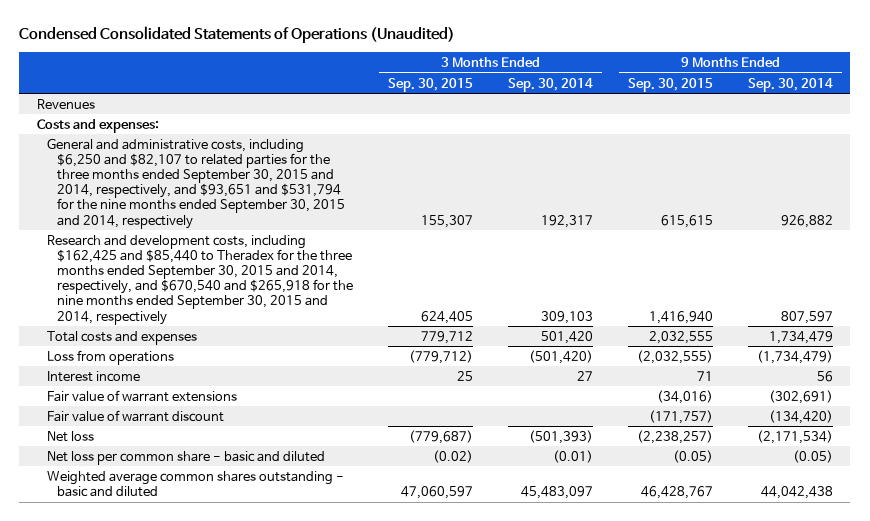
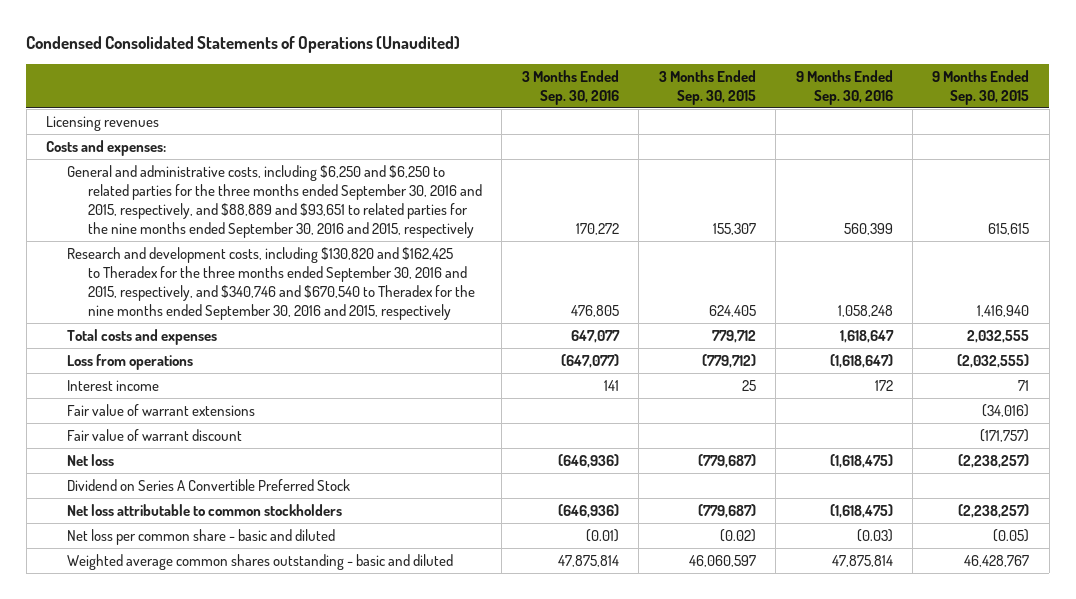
- | 3 Months Ended Sep. 30, 2015 | 3 Months Ended Sep. 30, 2014 | 9 Months Ended Sep. 30, 2015 | 9 Months Ended Sep. 30, 2014
+ | 3 Months Ended Sep. 30, 2016 | 3 Months Ended Sep. 30, 2015 | 9 Months Ended Sep. 30, 2016 | 9 Months Ended Sep. 30, 2015
- Revenues
+ Licensing revenues
- General and administrative costs, including $6,250 and $82,107 to related parties for the three months ended September 30, 2015 and 2014, respectively, and $93,651 and $531,794 for the nine months ended September 30, 2015 and 2014, respectively | 155,307 | 192,317 | 615,615 | 926,882
- Research and development costs, including $162,425 and $85,440 to Theradex for the three months ended September 30, 2015 and 2014, respectively, and $670,540 and $265,918 for the nine months ended September 30, 2015 and 2014, respectively | 624,405 | 309,103 | 1,416,940 | 807,597
+ General and administrative costs, including $6,250 and $6,250 to related parties for the three months ended September 30, 2016 and 2015, respectively, and $88,889 and $93,651 to related parties for the nine months ended September 30, 2016 and 2015, respectively | 170,272 | 155,307 | 560,399 | 615,615
+ Research and development costs, including $130,820 and $162,425 to Theradex for the three months ended September 30, 2016 and 2015, respectively, and $340,746 and $670,540 to Theradex for the nine months ended September 30, 2016 and 2015, respectively | 476,805 | 624,405 | 1,058,248 | 1,416,940
+ Dividend on Series A Convertible Preferred Stock
+ Net loss attributable to common stockholders | (646,936) | (779,687) | (1,618,475) | (2,238,257)
- Weighted average common shares outstanding - basic and diluted | 47,060,597 | 45,483,097 | 46,428,767 | 44,042,438
+ Weighted average common shares outstanding - basic and diluted | 47,875,814 | 46,060,597 | 47,875,814 | 46,428,767

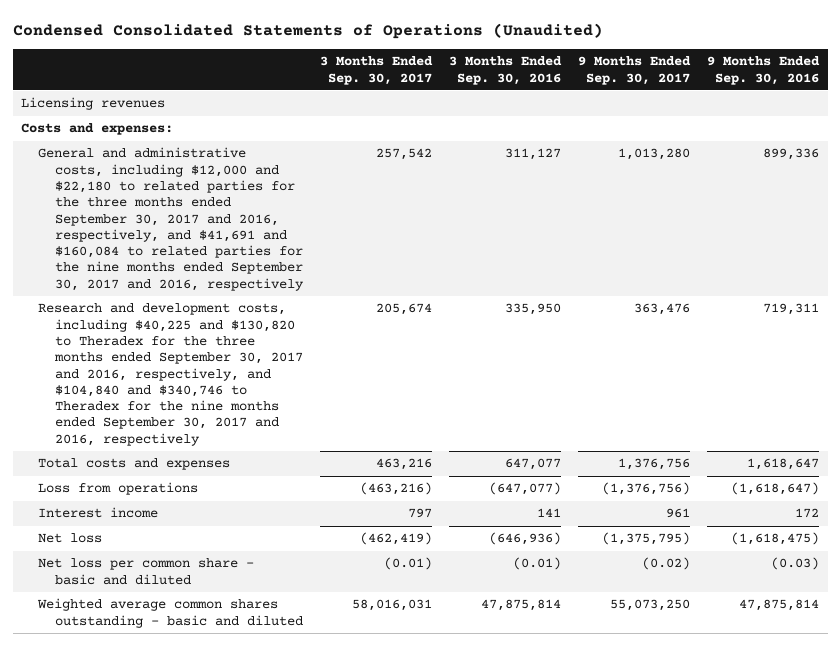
- | 3 Months Ended Sep. 30, 2016 | 3 Months Ended Sep. 30, 2015 | 9 Months Ended Sep. 30, 2016 | 9 Months Ended Sep. 30, 2015
+ | 3 Months Ended Sep. 30, 2017 | 3 Months Ended Sep. 30, 2016 | 9 Months Ended Sep. 30, 2017 | 9 Months Ended Sep. 30, 2016
- General and administrative costs, including $6,250 and $6,250 to related parties for the three months ended September 30, 2016 and 2015, respectively, and $88,889 and $93,651 to related parties for the nine months ended September 30, 2016 and 2015, respectively | 170,272 | 155,307 | 560,399 | 615,615
- Research and development costs, including $130,820 and $162,425 to Theradex for the three months ended September 30, 2016 and 2015, respectively, and $340,746 and $670,540 to Theradex for the nine months ended September 30, 2016 and 2015, respectively | 476,805 | 624,405 | 1,058,248 | 1,416,940
+ General and administrative costs, including $12,000 and $22,180 to related parties for the three months ended September 30, 2017 and 2016, respectively, and $41,691 and $160,084 to related parties for the nine months ended September 30, 2017 and 2016, respectively | 257,542 | 311,127 | 1,013,280 | 899,336
+ Research and development costs, including $40,225 and $130,820 to Theradex for the three months ended September 30, 2017 and 2016, respectively, and $104,840 and $340,746 to Theradex for the nine months ended September 30, 2017 and 2016, respectively | 205,674 | 335,950 | 363,476 | 719,311
- Fair value of warrant extensions | | | | (34,016)
- Fair value of warrant discount | | | | (171,757)
- Dividend on Series A Convertible Preferred Stock
- Net loss attributable to common stockholders | (646,936) | (779,687) | (1,618,475) | (2,238,257)

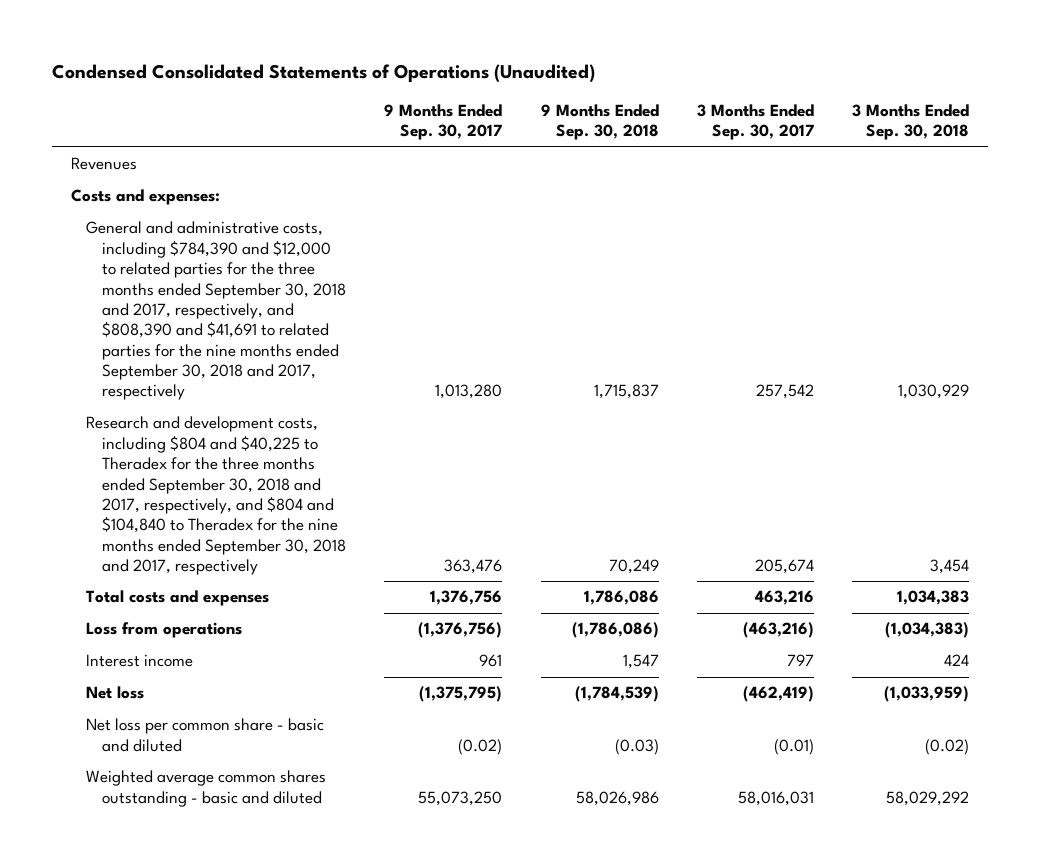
- | 3 Months Ended Sep. 30, 2017 | 3 Months Ended Sep. 30, 2016 | 9 Months Ended Sep. 30, 2017 | 9 Months Ended Sep. 30, 2016
+ | 9 Months Ended Sep. 30, 2017 | 9 Months Ended Sep. 30, 2018 | 3 Months Ended Sep. 30, 2017 | 3 Months Ended Sep. 30, 2018
- Licensing revenues
+ Revenues
- General and administrative costs, including $12,000 and $22,180 to related parties for the three months ended September 30, 2017 and 2016, respectively, and $41,691 and $160,084 to related parties for the nine months ended September 30, 2017 and 2016, respectively | 257,542 | 311,127 | 1,013,280 | 899,336
- Research and development costs, including $40,225 and $130,820 to Theradex for the three months ended September 30, 2017 and 2016, respectively, and $104,840 and $340,746 to Theradex for the nine months ended September 30, 2017 and 2016, respectively | 205,674 | 335,950 | 363,476 | 719,311
+ General and administrative costs, including $784,390 and $12,000 to related parties for the three months ended September 30, 2018 and 2017, respectively, and $808,390 and $41,691 to related parties for the nine months ended September 30, 2018 and 2017, respectively | 1,013,280 | 1,715,837 | 257,542 | 1,030,929
+ Research and development costs, including $804 and $40,225 to Theradex for the three months ended September 30, 2018 and 2017, respectively, and $804 and $104,840 to Theradex for the nine months ended September 30, 2018 and 2017, respectively | 363,476 | 70,249 | 205,674 | 3,454

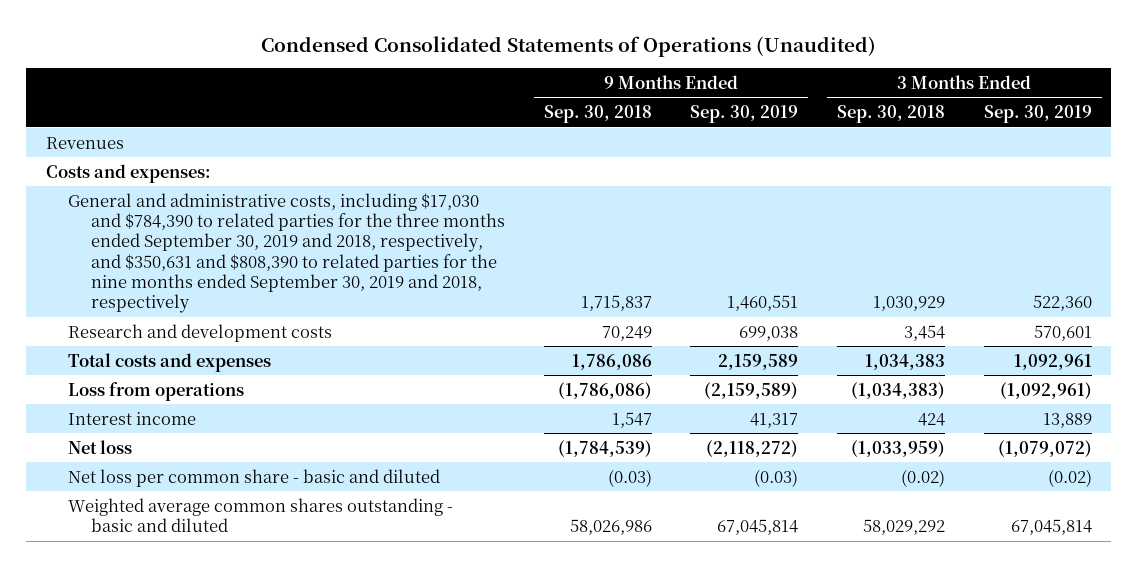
- | 9 Months Ended Sep. 30, 2017 | 9 Months Ended Sep. 30, 2018 | 3 Months Ended Sep. 30, 2017 | 3 Months Ended Sep. 30, 2018
+ | 9 Months Ended Sep. 30, 2018 | 9 Months Ended Sep. 30, 2019 | 3 Months Ended Sep. 30, 2018 | 3 Months Ended Sep. 30, 2019
- General and administrative costs, including $784,390 and $12,000 to related parties for the three months ended September 30, 2018 and 2017, respectively, and $808,390 and $41,691 to related parties for the nine months ended September 30, 2018 and 2017, respectively | 1,013,280 | 1,715,837 | 257,542 | 1,030,929
- Research and development costs, including $804 and $40,225 to Theradex for the three months ended September 30, 2018 and 2017, respectively, and $804 and $104,840 to Theradex for the nine months ended September 30, 2018 and 2017, respectively | 363,476 | 70,249 | 205,674 | 3,454
+ General and administrative costs, including $17,030 and $784,390 to related parties for the three months ended September 30, 2019 and 2018, respectively, and $350,631 and $808,390 to related parties for the nine months ended September 30, 2019 and 2018, respectively | 1,715,837 | 1,460,551 | 1,030,929 | 522,360
+ Research and development costs | 70,249 | 699,038 | 3,454 | 570,601

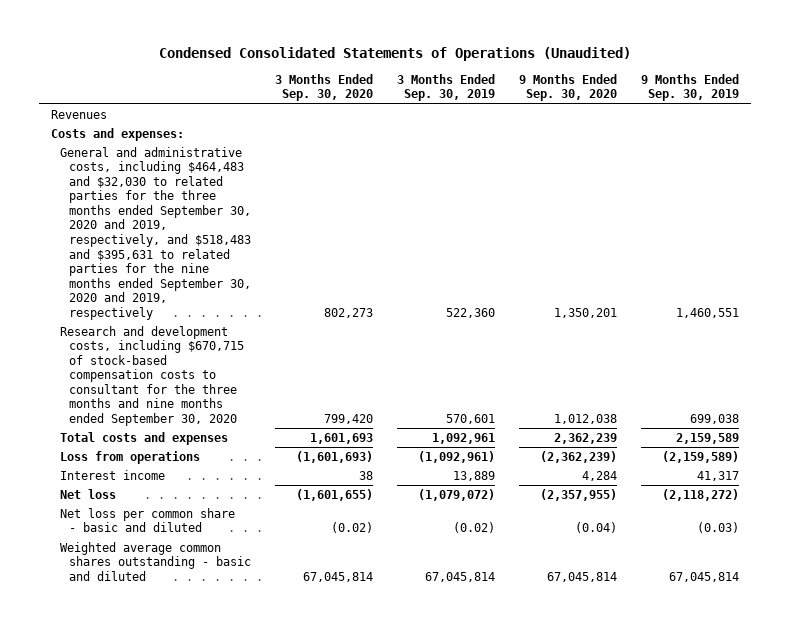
- | 9 Months Ended Sep. 30, 2018 | 9 Months Ended Sep. 30, 2019 | 3 Months Ended Sep. 30, 2018 | 3 Months Ended Sep. 30, 2019
+ | 3 Months Ended Sep. 30, 2020 | 3 Months Ended Sep. 30, 2019 | 9 Months Ended Sep. 30, 2020 | 9 Months Ended Sep. 30, 2019
- General and administrative costs, including $17,030 and $784,390 to related parties for the three months ended September 30, 2019 and 2018, respectively, and $350,631 and $808,390 to related parties for the nine months ended September 30, 2019 and 2018, respectively | 1,715,837 | 1,460,551 | 1,030,929 | 522,360
- Research and development costs | 70,249 | 699,038 | 3,454 | 570,601
+ General and administrative costs, including $464,483 and $32,030 to related parties for the three months ended September 30, 2020 and 2019, respectively, and $518,483 and $395,631 to related parties for the nine months ended September 30, 2020 and 2019, respectively | 802,273 | 522,360 | 1,350,201 | 1,460,551
+ Research and development costs, including $670,715 of stock-based compensation costs to consultant for the three months and nine months ended September 30, 2020 | 799,420 | 570,601 | 1,012,038 | 699,038

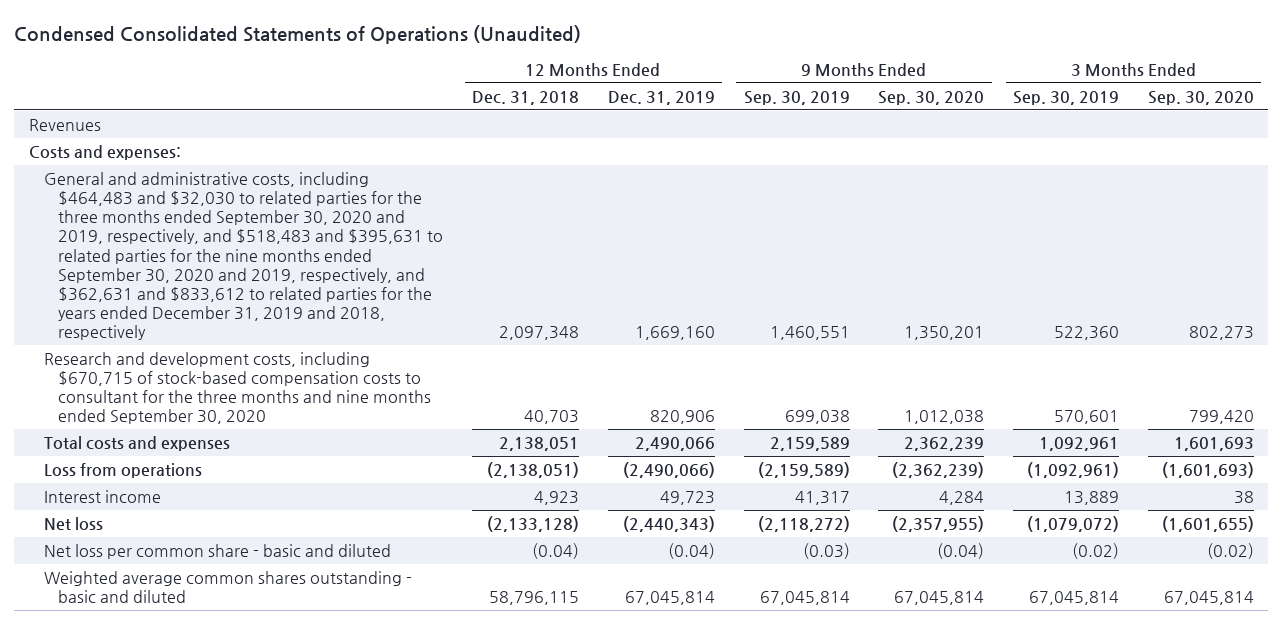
- | 3 Months Ended Sep. 30, 2020 | 3 Months Ended Sep. 30, 2019 | 9 Months Ended Sep. 30, 2020 | 9 Months Ended Sep. 30, 2019
+ | 12 Months Ended Dec. 31, 2018 | 12 Months Ended Dec. 31, 2019 | 9 Months Ended Sep. 30, 2019 | 9 Months Ended Sep. 30, 2020 | 3 Months Ended Sep. 30, 2019 | 3 Months Ended Sep. 30, 2020
- General and administrative costs, including $464,483 and $32,030 to related parties for the three months ended September 30, 2020 and 2019, respectively, and $518,483 and $395,631 to related parties for the nine months ended September 30, 2020 and 2019, respectively | 802,273 | 522,360 | 1,350,201 | 1,460,551
+ General and administrative costs, including $464,483 and $32,030 to related parties for the three months ended September 30, 2020 and 2019, respectively, and $518,483 and $395,631 to related parties for the nine months ended September 30, 2020 and 2019, respectively, and $362,631 and $833,612 to related parties for the years ended December 31, 2019 and 2018, respectively | 2,097,348 | 1,669,160 | 1,460,551 | 1,350,201 | 522,360 | 802,273

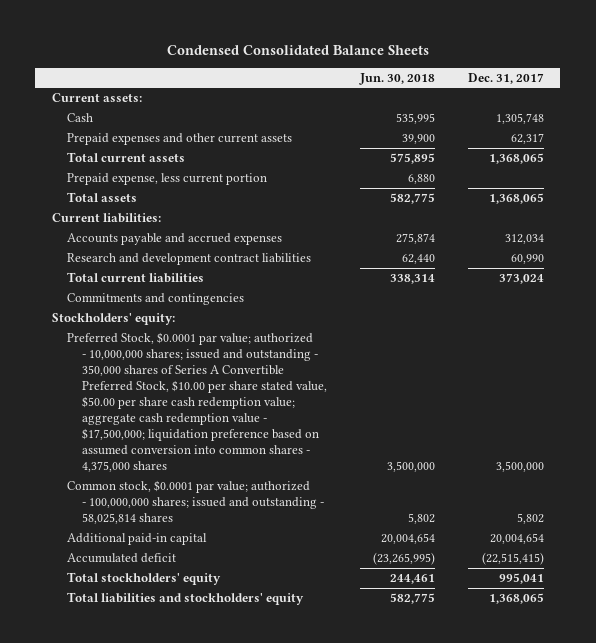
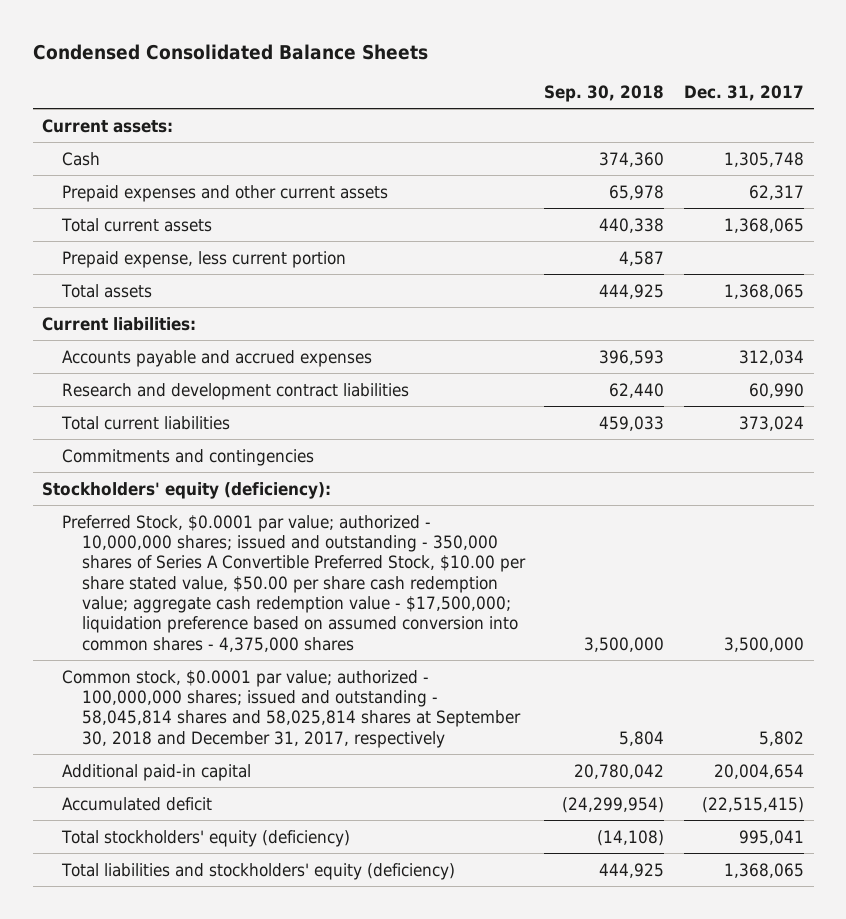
- | Jun. 30, 2018 | Dec. 31, 2017
+ | Sep. 30, 2018 | Dec. 31, 2017
- Stockholders' equity:
+ Stockholders' equity (deficiency):
- Common stock, $0.0001 par value; authorized - 100,000,000 shares; issued and outstanding - 58,025,814 shares | 5,802 | 5,802
+ Common stock, $0.0001 par value; authorized - 100,000,000 shares; issued and outstanding - 58,045,814 shares and 58,025,814 shares at September 30, 2018 and December 31, 2017, respectively | 5,804 | 5,802
- Total stockholders' equity | 244,461 | 995,041
- Total liabilities and stockholders' equity | 582,775 | 1,368,065
+ Total stockholders' equity (deficiency) | (14,108) | 995,041
+ Total liabilities and stockholders' equity (deficiency) | 444,925 | 1,368,065

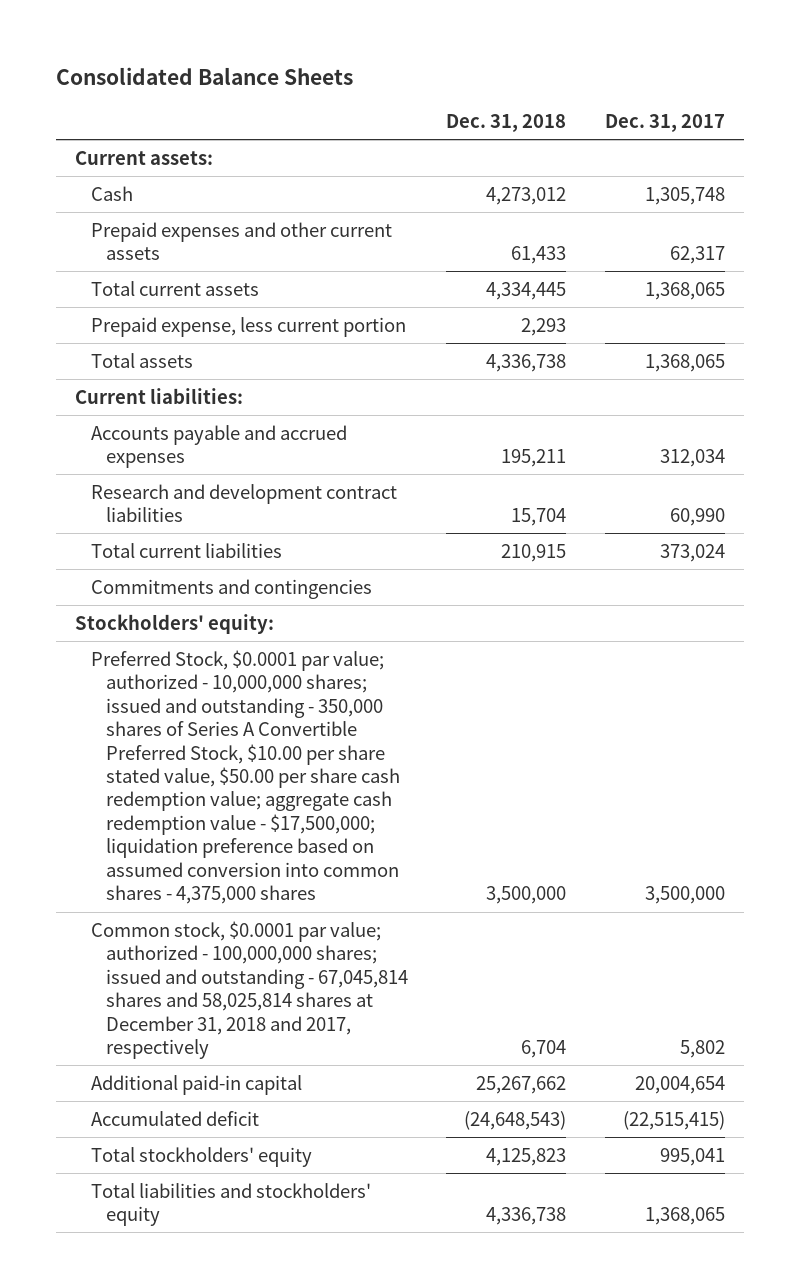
- Condensed Consolidated Balance Sheets
+ Consolidated Balance Sheets
- | Sep. 30, 2018 | Dec. 31, 2017
+ | Dec. 31, 2018 | Dec. 31, 2017
- Stockholders' equity (deficiency):
+ Stockholders' equity:
- Common stock, $0.0001 par value; authorized - 100,000,000 shares; issued and outstanding - 58,045,814 shares and 58,025,814 shares at September 30, 2018 and December 31, 2017, respectively | 5,804 | 5,802
+ Common stock, $0.0001 par value; authorized - 100,000,000 shares; issued and outstanding - 67,045,814 shares and 58,025,814 shares at December 31, 2018 and 2017, respectively | 6,704 | 5,802
- Total stockholders' equity (deficiency) | (14,108) | 995,041
- Total liabilities and stockholders' equity (deficiency) | 444,925 | 1,368,065
+ Total stockholders' equity | 4,125,823 | 995,041
+ Total liabilities and stockholders' equity | 4,336,738 | 1,368,065

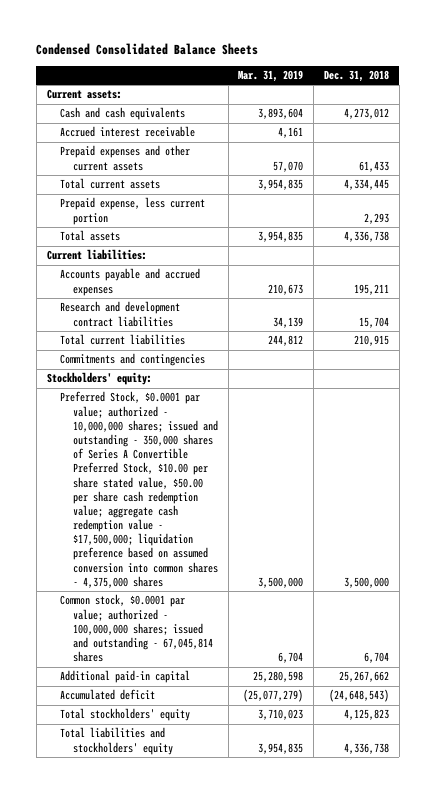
- Consolidated Balance Sheets
+ Condensed Consolidated Balance Sheets
- | Dec. 31, 2018 | Dec. 31, 2017
+ | Mar. 31, 2019 | Dec. 31, 2018
- Cash | 4,273,012 | 1,305,748
+ Cash and cash equivalents | 3,893,604 | 4,273,012
+ Accrued interest receivable | 4,161 |
- Common stock, $0.0001 par value; authorized - 100,000,000 shares; issued and outstanding - 67,045,814 shares and 58,025,814 shares at December 31, 2018 and 2017, respectively | 6,704 | 5,802
+ Common stock, $0.0001 par value; authorized - 100,000,000 shares; issued and outstanding - 67,045,814 shares | 6,704 | 6,704

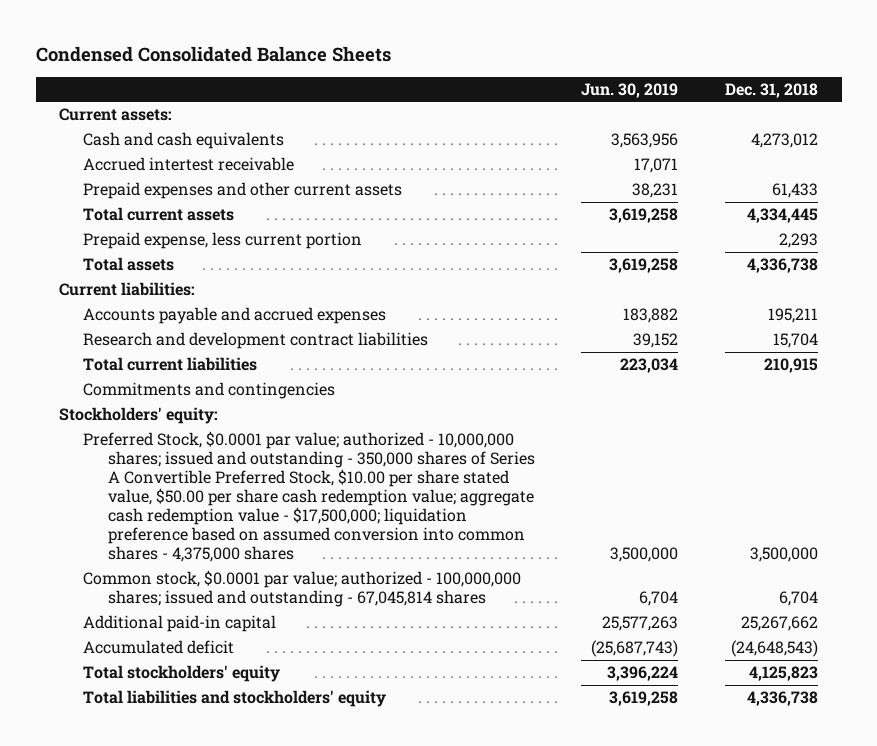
- | Mar. 31, 2019 | Dec. 31, 2018
+ | Jun. 30, 2019 | Dec. 31, 2018
- Accrued interest receivable | 4,161 |
+ Accrued intertest receivable | 17,071 |

